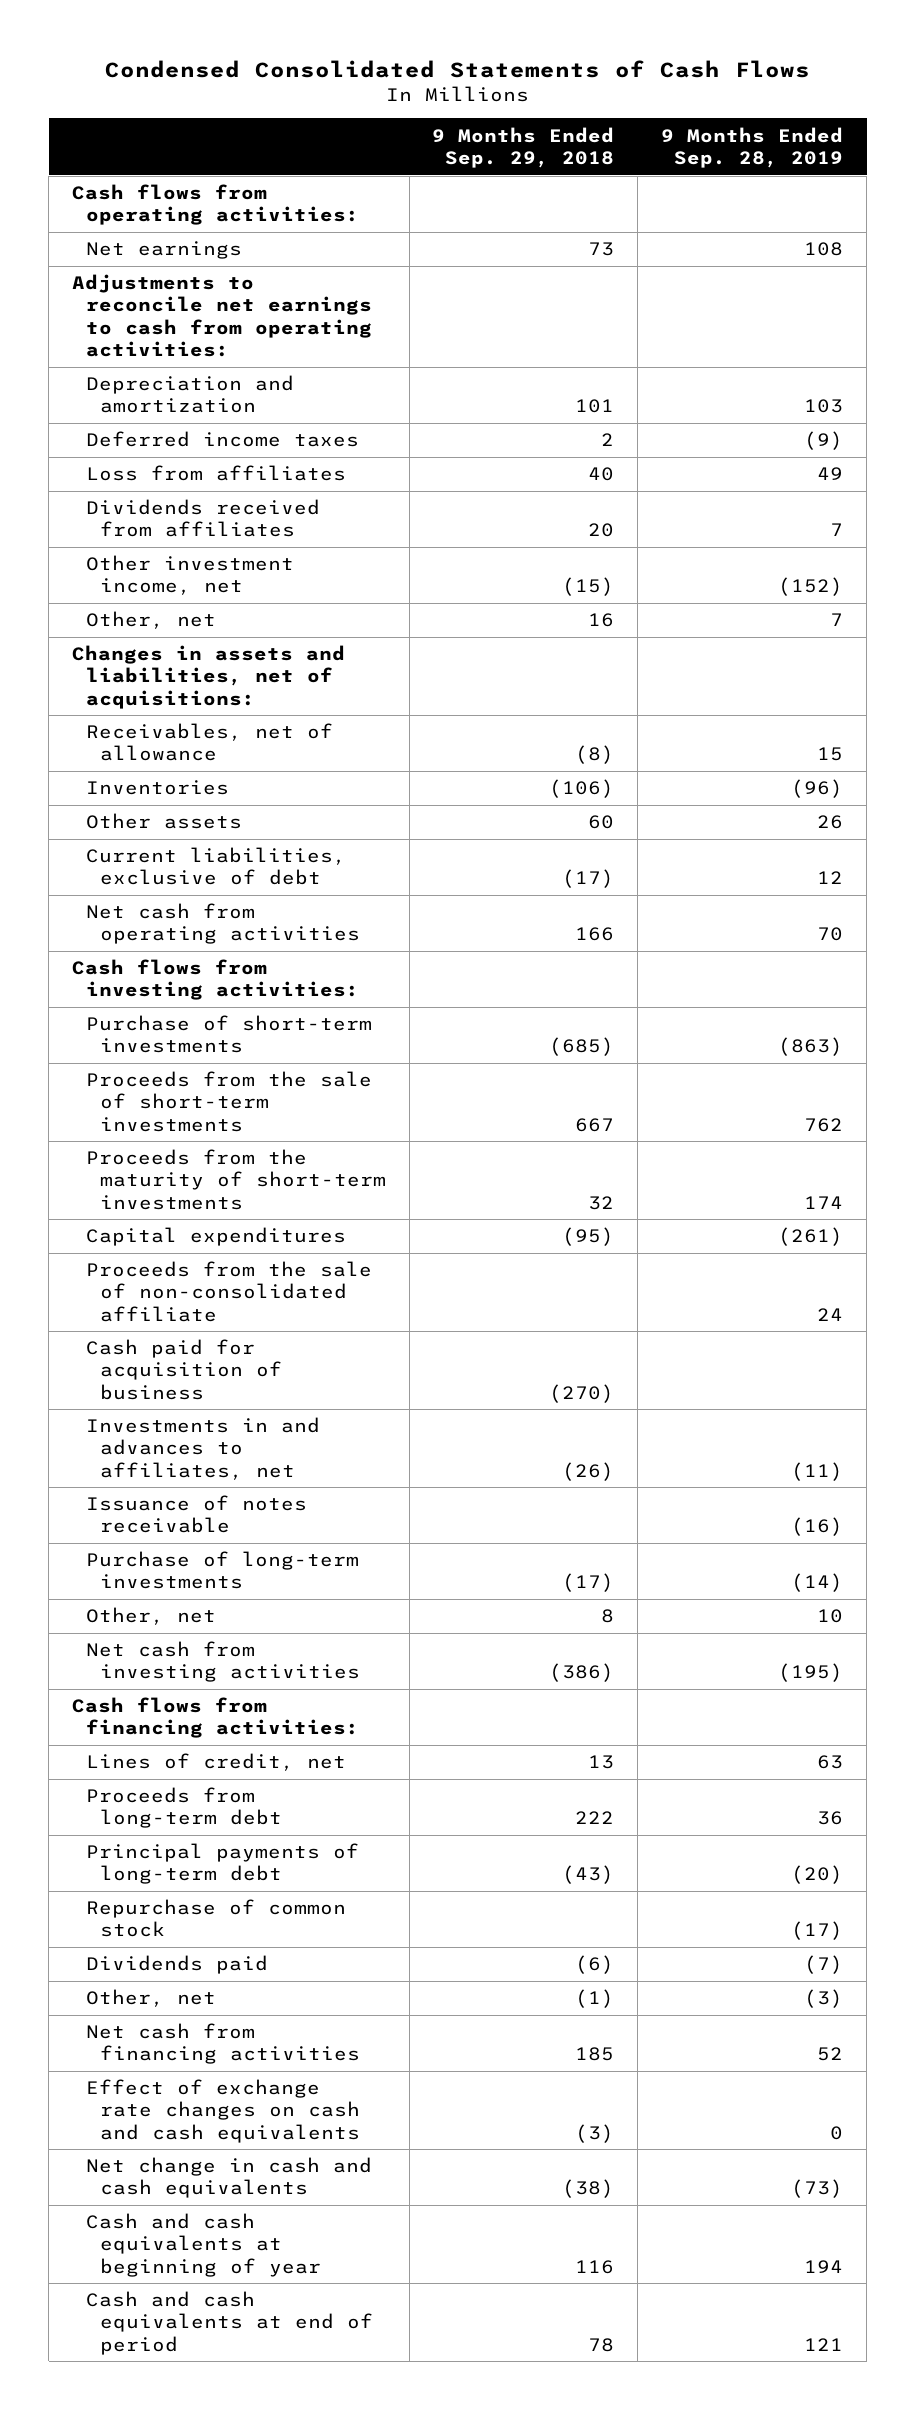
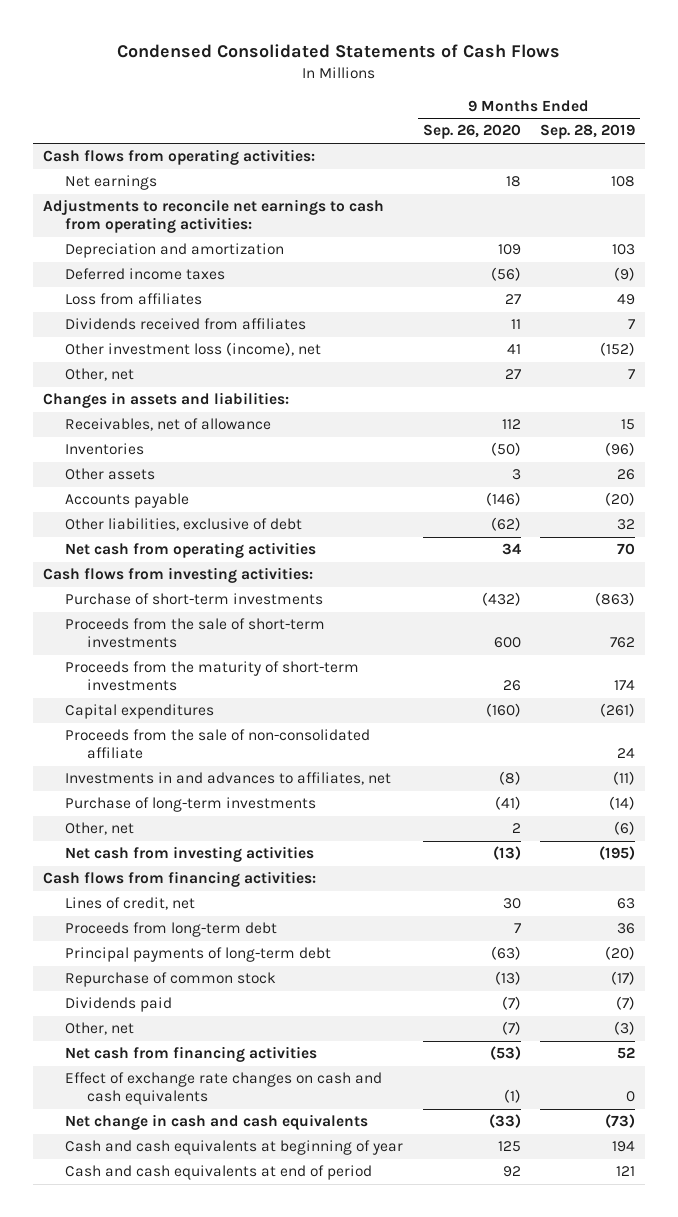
- | 9 Months Ended Sep. 29, 2018 | 9 Months Ended Sep. 28, 2019
+ | 9 Months Ended Sep. 26, 2020 | 9 Months Ended Sep. 28, 2019
- Other investment income, net | (15) | (152)
+ Other investment loss (income), net | 41 | (152)
- Changes in assets and liabilities, net of acquisitions:
+ Changes in assets and liabilities:
- Current liabilities, exclusive of debt | (17) | 12
+ Accounts payable | (146) | (20)
+ Other liabilities, exclusive of debt | (62) | 32
- Cash paid for acquisition of business | (270) |
- Issuance of notes receivable | | (16)
- Other, net | 8 | 10
+ Other, net | 2 | (6)

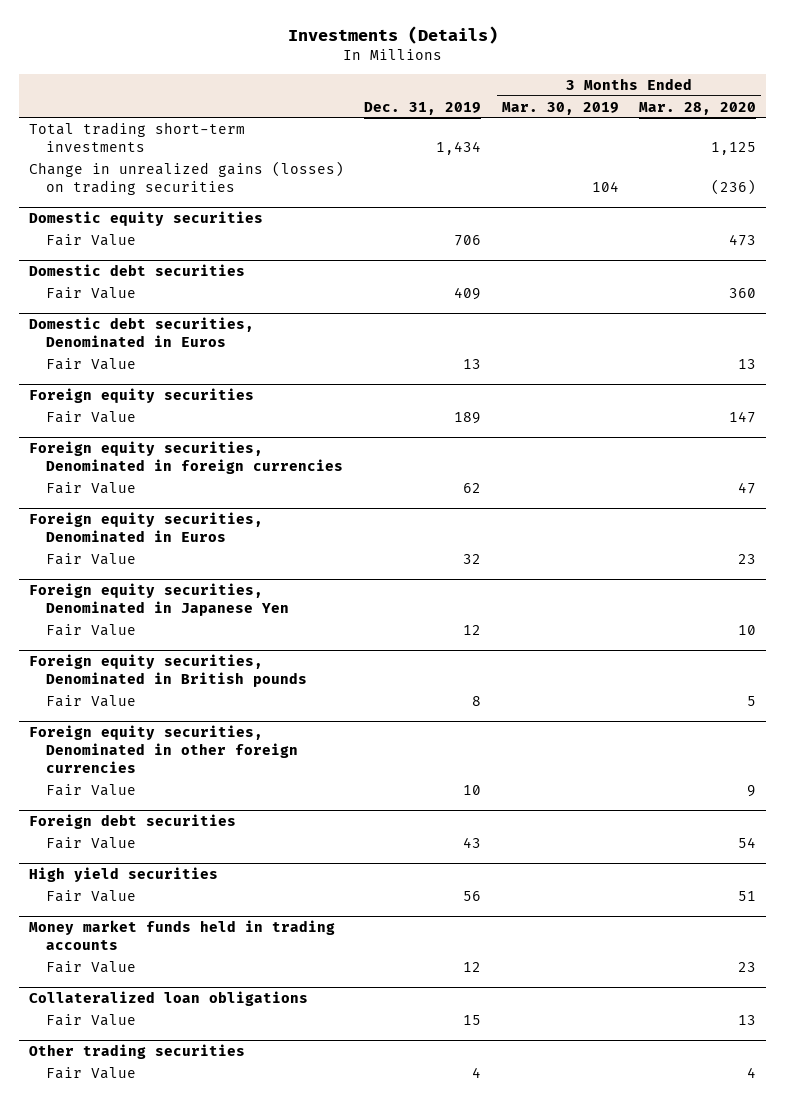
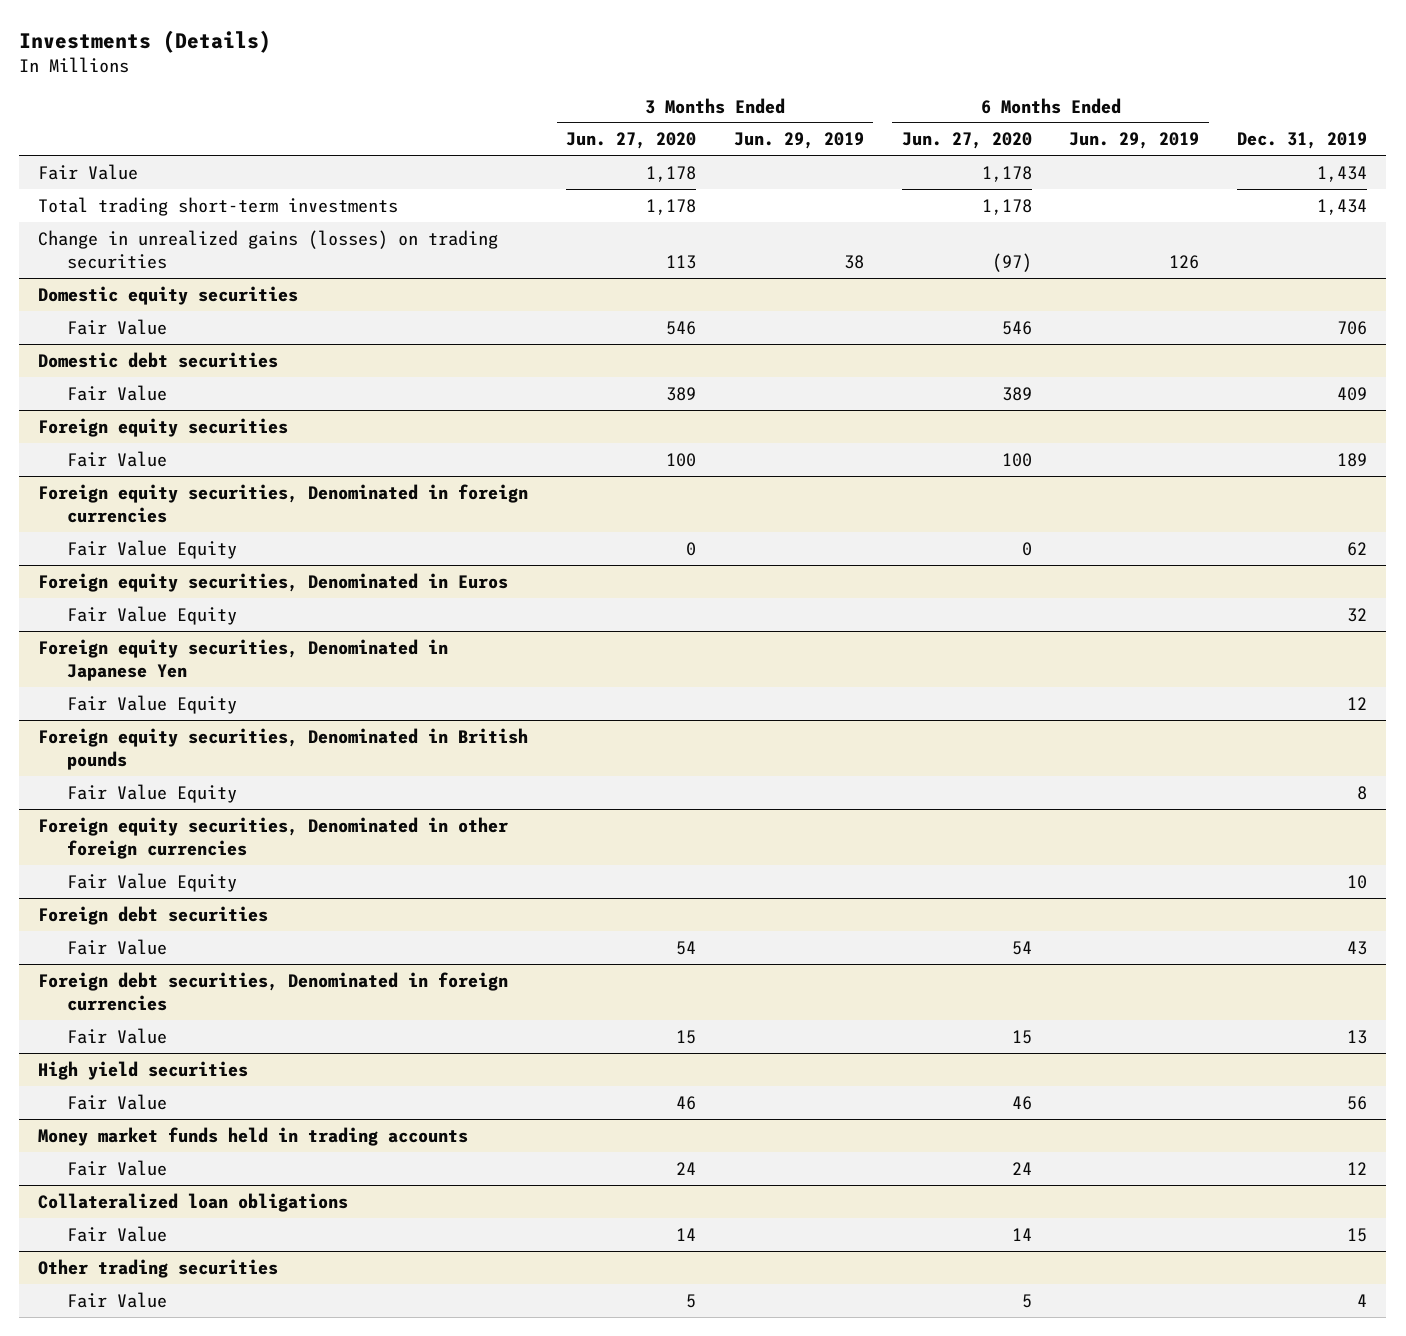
- | Dec. 31, 2019 | 3 Months Ended Mar. 30, 2019 | 3 Months Ended Mar. 28, 2020
+ | 3 Months Ended Jun. 27, 2020 | 3 Months Ended Jun. 29, 2019 | 6 Months Ended Jun. 27, 2020 | 6 Months Ended Jun. 29, 2019 | Dec. 31, 2019
+ Fair Value | 1,178 | | 1,178 | | 1,434
- Domestic debt securities, Denominated in Euros
- Fair Value | 13 | | 13
@ Foreign equity securities, Denominated in foreign currencies
- Fair Value | 62 | | 47
+ Fair Value Equity | 0 | | 0 | | 62
@ Foreign equity securities, Denominated in Euros
- Fair Value | 32 | | 23
+ Fair Value Equity | | | | | 32
@ Foreign equity securities, Denominated in Japanese Yen
- Fair Value | 12 | | 10
+ Fair Value Equity | | | | | 12
@ Foreign equity securities, Denominated in British pounds
- Fair Value | 8 | | 5
+ Fair Value Equity | | | | | 8
@ Foreign equity securities, Denominated in other foreign currencies
- Fair Value | 10 | | 9
+ Fair Value Equity | | | | | 10
+ Foreign debt securities, Denominated in foreign currencies
+ Fair Value | 15 | | 15 | | 13

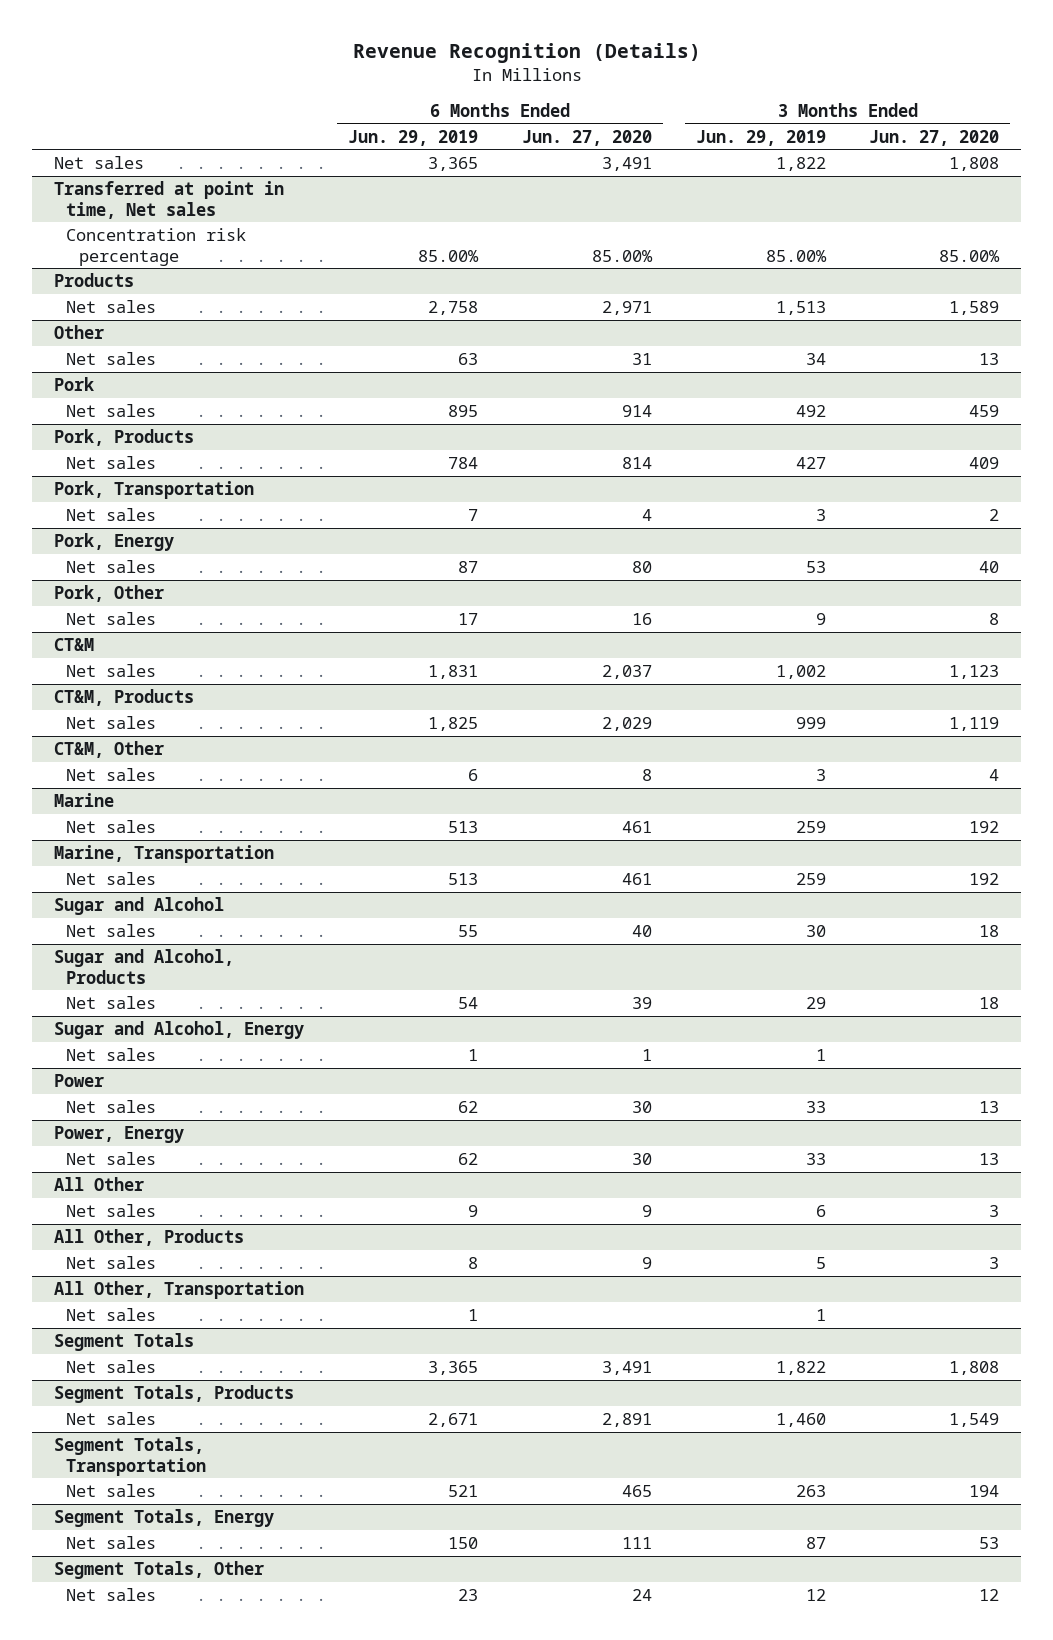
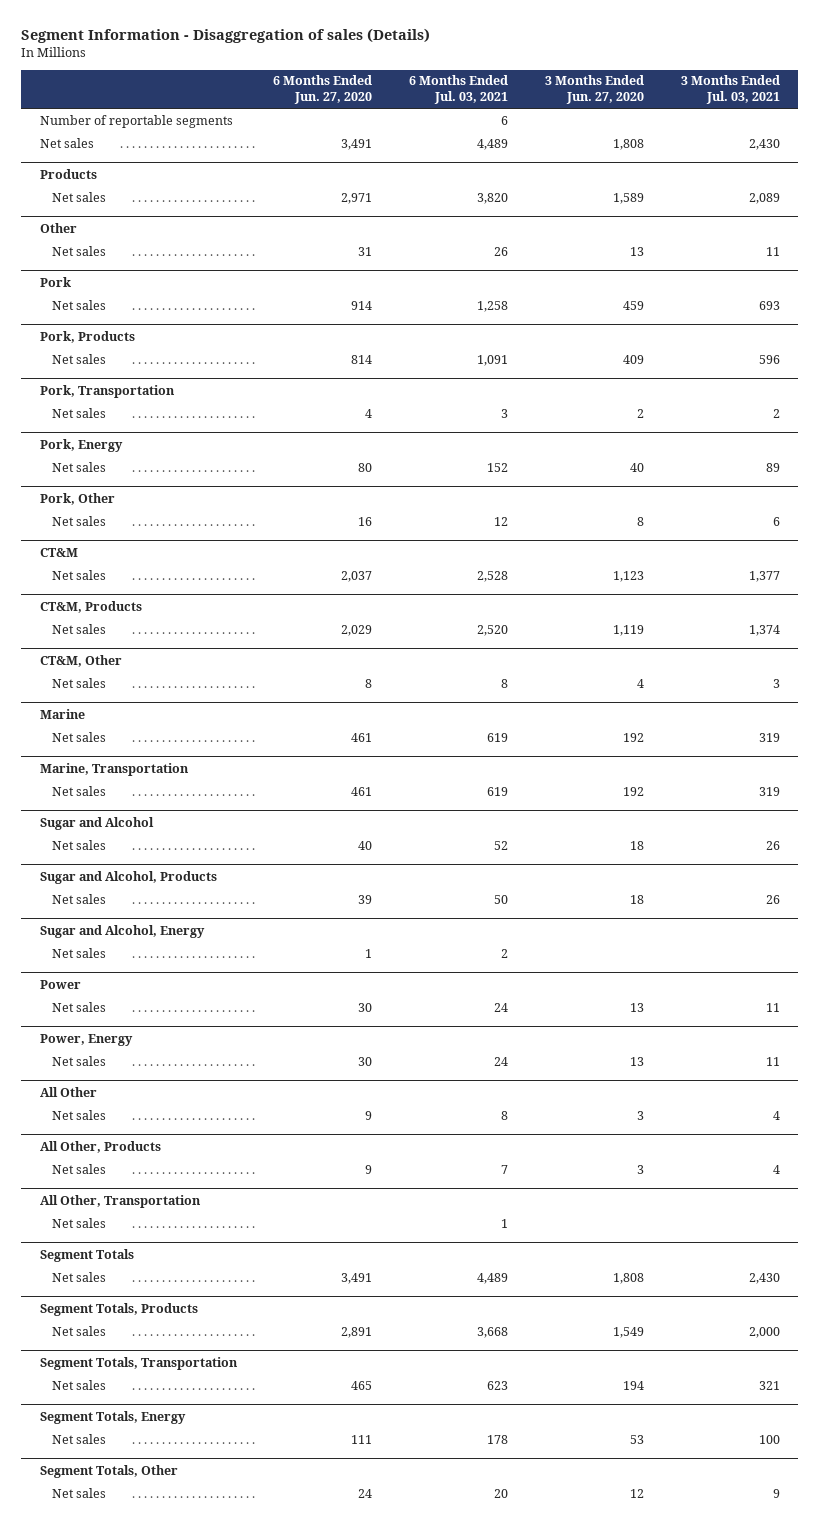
- Revenue Recognition (Details)
+ Segment Information - Disaggregation of sales (Details)
- | 6 Months Ended Jun. 29, 2019 | 6 Months Ended Jun. 27, 2020 | 3 Months Ended Jun. 29, 2019 | 3 Months Ended Jun. 27, 2020
+ | 6 Months Ended Jun. 27, 2020 | 6 Months Ended Jul. 03, 2021 | 3 Months Ended Jun. 27, 2020 | 3 Months Ended Jul. 03, 2021
+ Number of reportable segments | | 6 | |
- Transferred at point in time, Net sales
- Concentration risk percentage | 85.00% | 85.00% | 85.00% | 85.00%

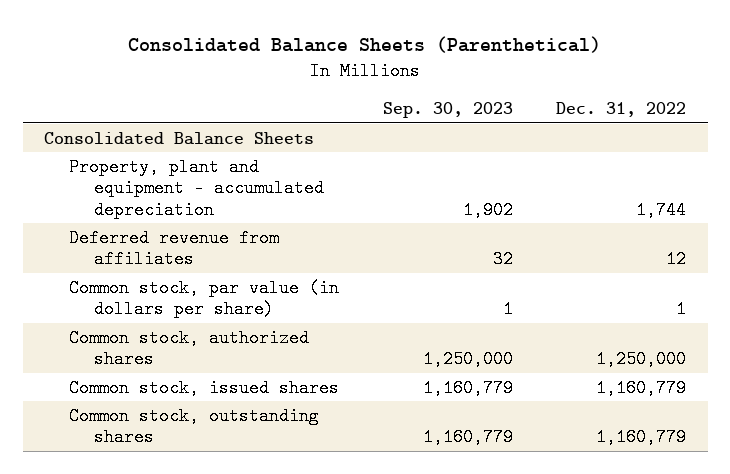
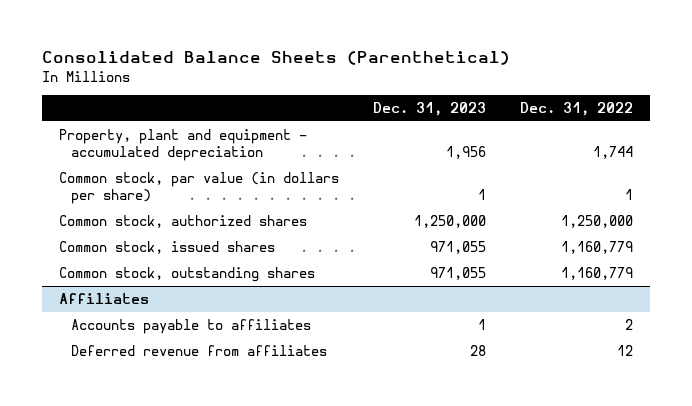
- | Sep. 30, 2023 | Dec. 31, 2022
+ | Dec. 31, 2023 | Dec. 31, 2022
- Consolidated Balance Sheets
- Deferred revenue from affiliates | 32 | 12
+ Affiliates
+ Accounts payable to affiliates | 1 | 2
+ Deferred revenue from affiliates | 28 | 12

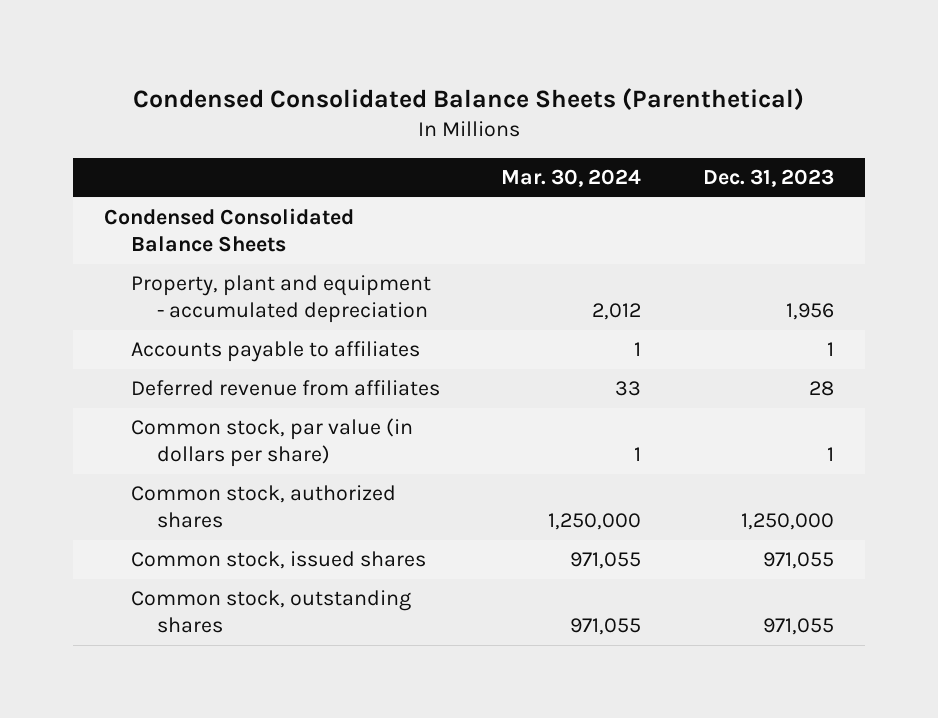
- Consolidated Balance Sheets (Parenthetical)
+ Condensed Consolidated Balance Sheets (Parenthetical)
- | Dec. 31, 2023 | Dec. 31, 2022
+ | Mar. 30, 2024 | Dec. 31, 2023
+ Condensed Consolidated Balance Sheets
+ Accounts payable to affiliates | 1 | 1
+ Deferred revenue from affiliates | 33 | 28
- Affiliates
- Accounts payable to affiliates | 1 | 2
- Deferred revenue from affiliates | 28 | 12

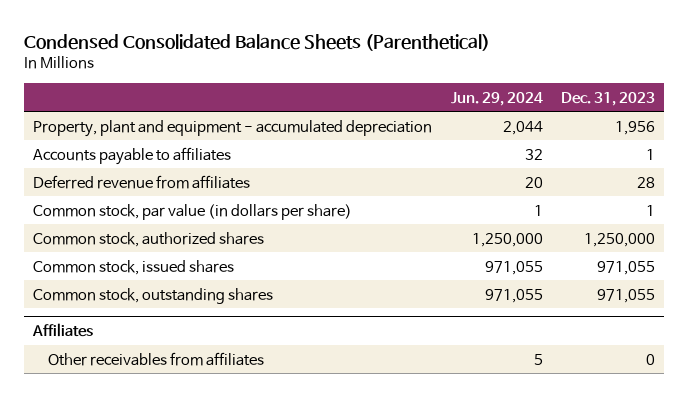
- | Mar. 30, 2024 | Dec. 31, 2023
+ | Jun. 29, 2024 | Dec. 31, 2023
- Condensed Consolidated Balance Sheets
+ Affiliates
+ Other receivables from affiliates | 5 | 0

